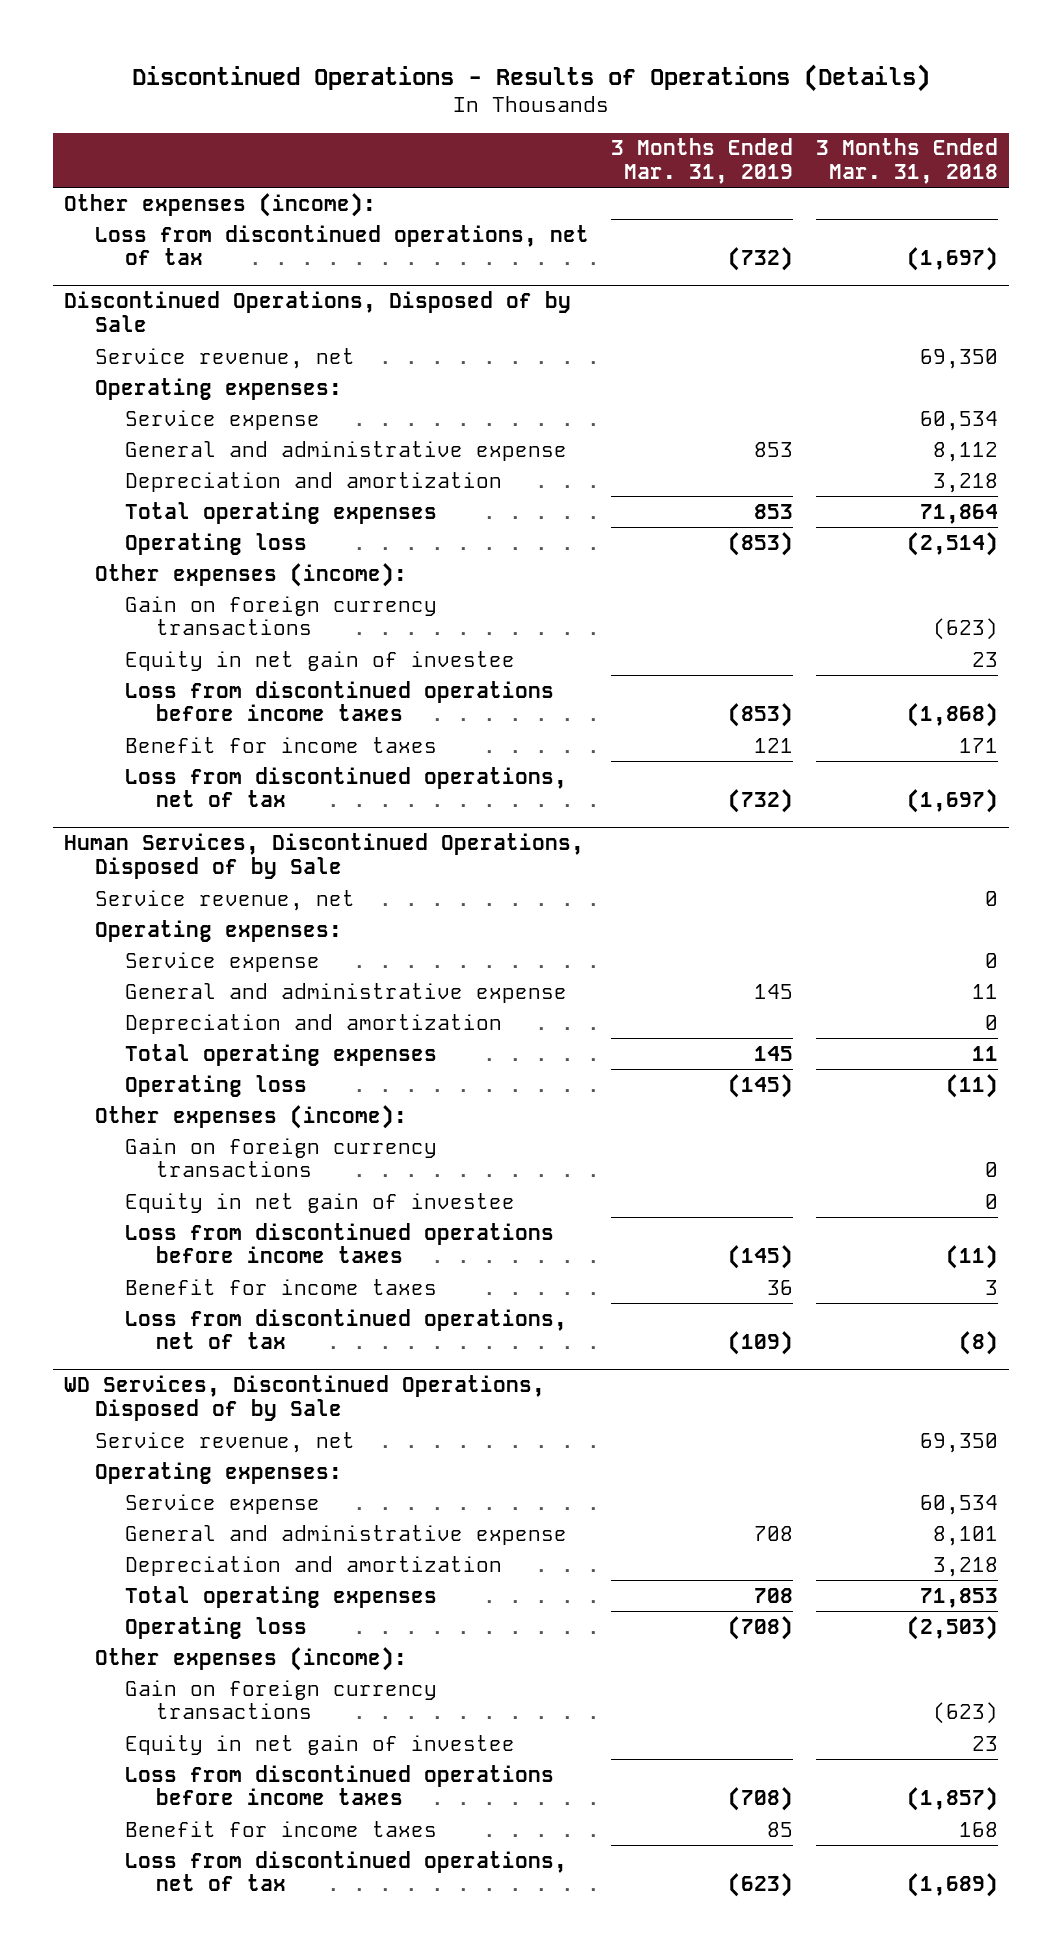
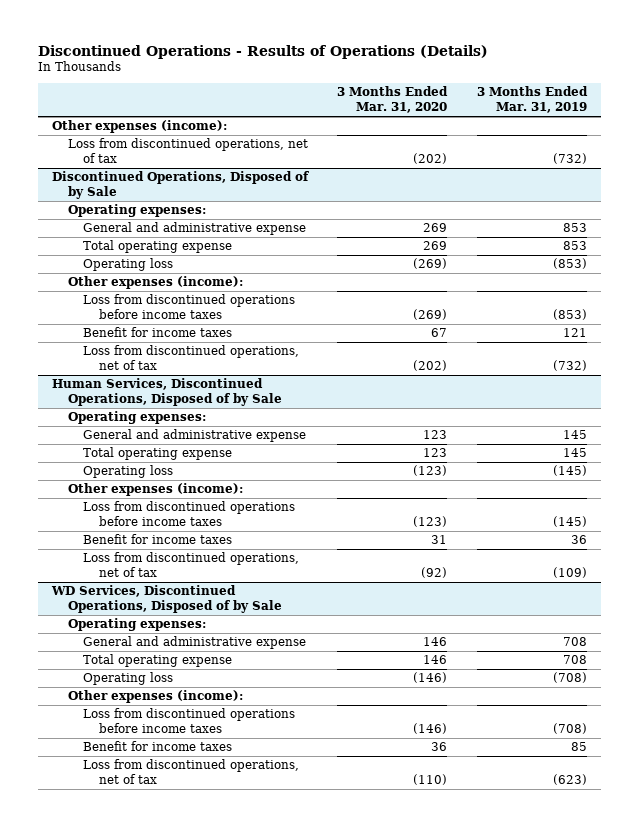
- | 3 Months Ended Mar. 31, 2019 | 3 Months Ended Mar. 31, 2018
+ | 3 Months Ended Mar. 31, 2020 | 3 Months Ended Mar. 31, 2019
@ Discontinued Operations, Disposed of by Sale
- Service revenue, net | | 69,350
- Service expense | | 60,534
- Depreciation and amortization | | 3,218
- Total operating expenses | 853 | 71,864
+ Total operating expense | 269 | 853
- Gain on foreign currency transactions | | (623)
- Equity in net gain of investee | | 23
@ Human Services, Discontinued Operations, Disposed of by Sale
- Service revenue, net | | 0
- Service expense | | 0
- Depreciation and amortization | | 0
- Total operating expenses | 145 | 11
+ Total operating expense | 123 | 145
- Gain on foreign currency transactions | | 0
- Equity in net gain of investee | | 0
@ WD Services, Discontinued Operations, Disposed of by Sale
- Service revenue, net | | 69,350
- Service expense | | 60,534
- Depreciation and amortization | | 3,218
- Total operating expenses | 708 | 71,853
+ Total operating expense | 146 | 708
- Gain on foreign currency transactions | | (623)
- Equity in net gain of investee | | 23

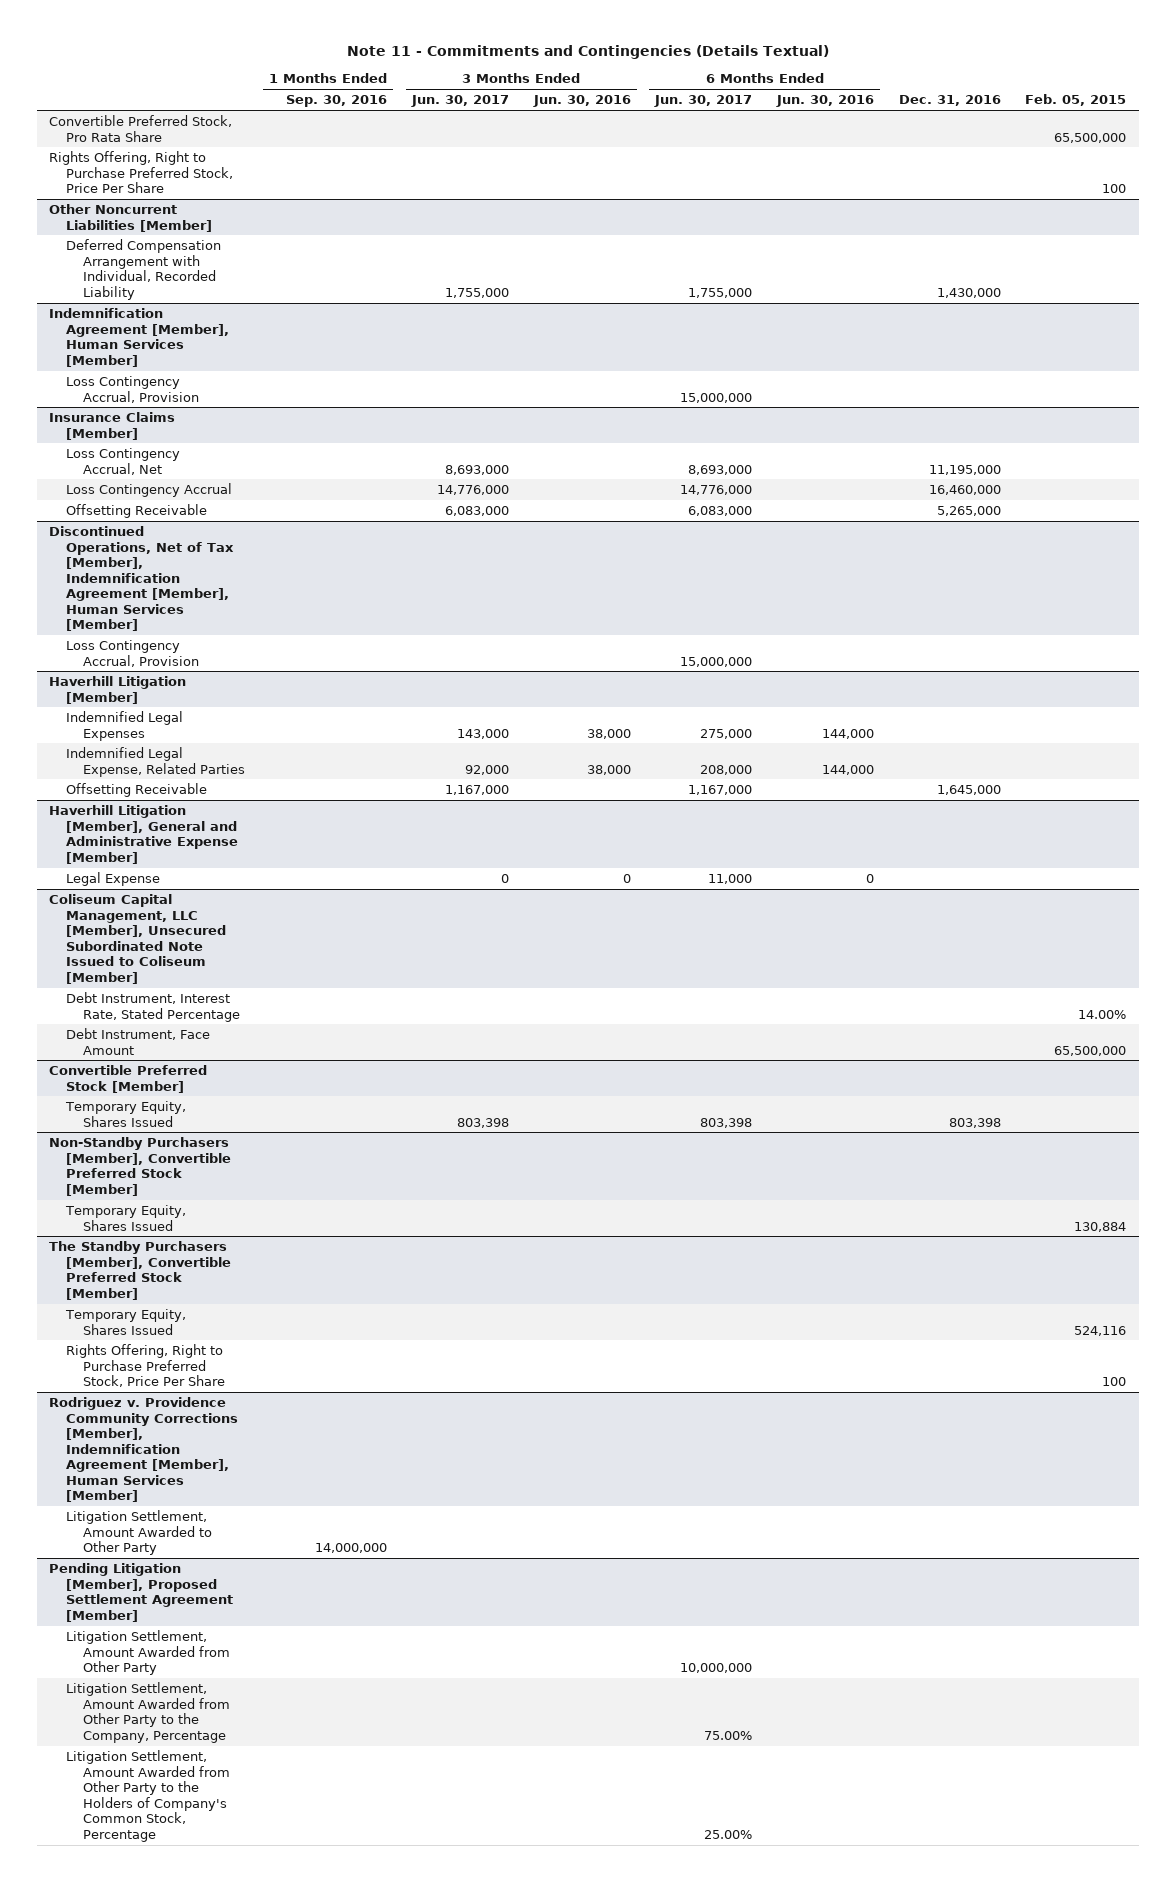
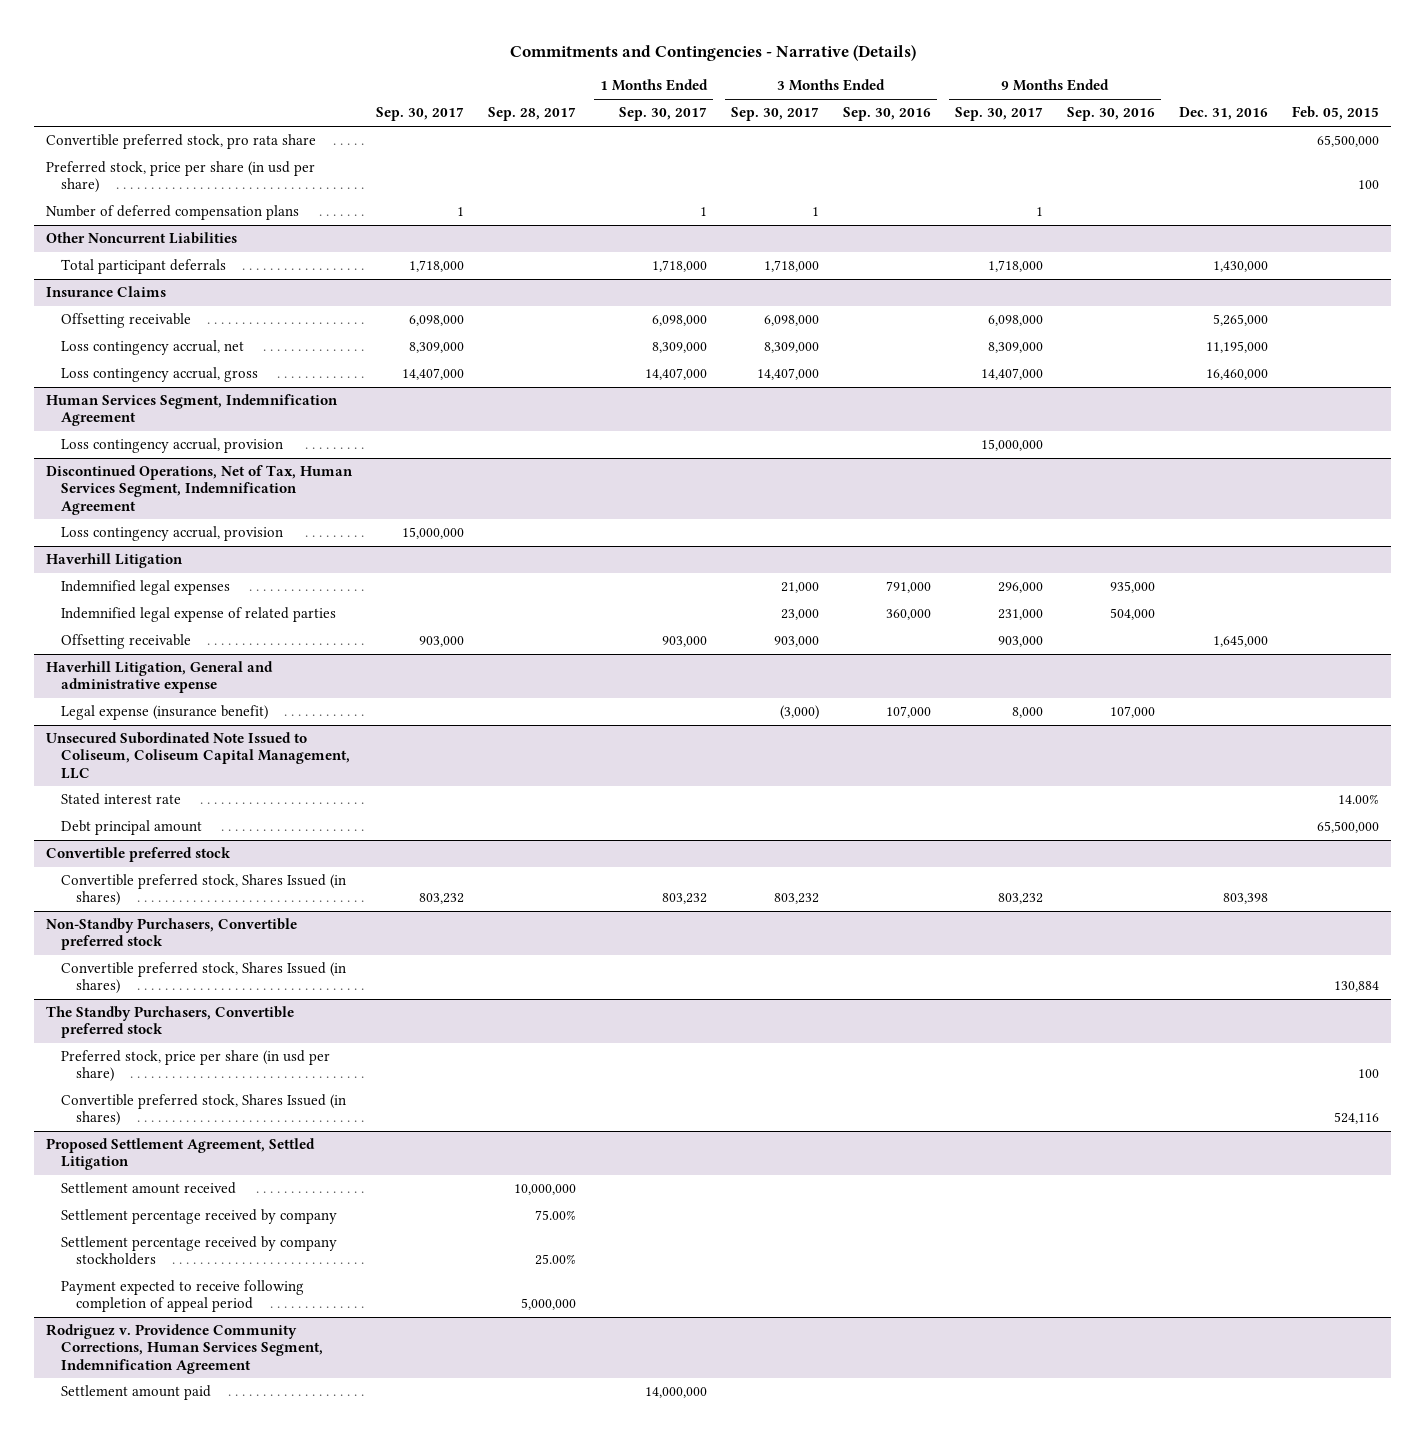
- Note 11 - Commitments and Contingencies (Details Textual)
+ Commitments and Contingencies - Narrative (Details)
- | 1 Months Ended Sep. 30, 2016 | 3 Months Ended Jun. 30, 2017 | 3 Months Ended Jun. 30, 2016 | 6 Months Ended Jun. 30, 2017 | 6 Months Ended Jun. 30, 2016 | Dec. 31, 2016 | Feb. 05, 2015
+ | Sep. 30, 2017 | Sep. 28, 2017 | 1 Months Ended Sep. 30, 2017 | 3 Months Ended Sep. 30, 2017 | 3 Months Ended Sep. 30, 2016 | 9 Months Ended Sep. 30, 2017 | 9 Months Ended Sep. 30, 2016 | Dec. 31, 2016 | Feb. 05, 2015
- Convertible Preferred Stock, Pro Rata Share | | | | | | | 65,500,000
- Rights Offering, Right to Purchase Preferred Stock, Price Per Share | | | | | | | 100
- Other Noncurrent Liabilities [Member]
- Deferred Compensation Arrangement with Individual, Recorded Liability | | 1,755,000 | | 1,755,000 | | 1,430,000 |
- Indemnification Agreement [Member], Human Services [Member]
- Loss Contingency Accrual, Provision | | | | 15,000,000 | | |
- Insurance Claims [Member]
- Loss Contingency Accrual, Net | | 8,693,000 | | 8,693,000 | | 11,195,000 |
- Loss Contingency Accrual | | 14,776,000 | | 14,776,000 | | 16,460,000 |
- Offsetting Receivable | | 6,083,000 | | 6,083,000 | | 5,265,000 |
- Discontinued Operations, Net of Tax [Member], Indemnification Agreement [Member], Human Services [Member]
- Loss Contingency Accrual, Provision | | | | 15,000,000 | | |
- Haverhill Litigation [Member]
- Indemnified Legal Expenses | | 143,000 | 38,000 | 275,000 | 144,000 | |
- Indemnified Legal Expense, Related Parties | | 92,000 | 38,000 | 208,000 | 144,000 | |
- Offsetting Receivable | | 1,167,000 | | 1,167,000 | | 1,645,000 |
- Haverhill Litigation [Member], General and Administrative Expense [Member]
- Legal Expense | | 0 | 0 | 11,000 | 0 | |
- Coliseum Capital Management, LLC [Member], Unsecured Subordinated Note Issued to Coliseum [Member]
- Debt Instrument, Interest Rate, Stated Percentage | | | | | | | 14.00%
- Debt Instrument, Face Amount | | | | | | | 65,500,000
- Convertible Preferred Stock [Member]
- Temporary Equity, Shares Issued | | 803,398 | | 803,398 | | 803,398 |
- Non-Standby Purchasers [Member], Convertible Preferred Stock [Member]
- Temporary Equity, Shares Issued | | | | | | | 130,884
- The Standby Purchasers [Member], Convertible Preferred Stock [Member]
- Temporary Equity, Shares Issued | | | | | | | 524,116
- Rights Offering, Right to Purchase Preferred Stock, Price Per Share | | | | | | | 100
- Rodriguez v. Providence Community Corrections [Member], Indemnification Agreement [Member], Human Services [Member]
- Litigation Settlement, Amount Awarded to Other Party | 14,000,000 | | | | | |
- Pending Litigation [Member], Proposed Settlement Agreement [Member]
- Litigation Settlement, Amount Awarded from Other Party | | | | 10,000,000 | | |
- Litigation Settlement, Amount Awarded from Other Party to the Company, Percentage | | | | 75.00% | | |
- Litigation Settlement, Amount Awarded from Other Party to the Holders of Company's Common Stock, Percentage | | | | 25.00% | | |
+ Convertible preferred stock, pro rata share | | | | | | | | | 65,500,000
+ Preferred stock, price per share (in usd per share) | | | | | | | | | 100
+ Number of deferred compensation plans | 1 | | 1 | 1 | | 1 | | |
+ Other Noncurrent Liabilities
+ Total participant deferrals | 1,718,000 | | 1,718,000 | 1,718,000 | | 1,718,000 | | 1,430,000 |
+ Insurance Claims
+ Offsetting receivable | 6,098,000 | | 6,098,000 | 6,098,000 | | 6,098,000 | | 5,265,000 |
+ Loss contingency accrual, net | 8,309,000 | | 8,309,000 | 8,309,000 | | 8,309,000 | | 11,195,000 |
+ Loss contingency accrual, gross | 14,407,000 | | 14,407,000 | 14,407,000 | | 14,407,000 | | 16,460,000 |
+ Human Services Segment, Indemnification Agreement
+ Loss contingency accrual, provision | | | | | | 15,000,000 | | |
+ Discontinued Operations, Net of Tax, Human Services Segment, Indemnification Agreement
+ Loss contingency accrual, provision | 15,000,000 | | | | | | | |
+ Haverhill Litigation
+ Indemnified legal expenses | | | | 21,000 | 791,000 | 296,000 | 935,000 | |
+ Indemnified legal expense of related parties | | | | 23,000 | 360,000 | 231,000 | 504,000 | |
+ Offsetting receivable | 903,000 | | 903,000 | 903,000 | | 903,000 | | 1,645,000 |
+ Haverhill Litigation, General and administrative expense
+ Legal expense (insurance benefit) | | | | (3,000) | 107,000 | 8,000 | 107,000 | |
+ Unsecured Subordinated Note Issued to Coliseum, Coliseum Capital Management, LLC
+ Stated interest rate | | | | | | | | | 14.00%
+ Debt principal amount | | | | | | | | | 65,500,000
+ Convertible preferred stock
+ Convertible preferred stock, Shares Issued (in shares) | 803,232 | | 803,232 | 803,232 | | 803,232 | | 803,398 |
+ Non-Standby Purchasers, Convertible preferred stock
+ Convertible preferred stock, Shares Issued (in shares) | | | | | | | | | 130,884
+ The Standby Purchasers, Convertible preferred stock
+ Preferred stock, price per share (in usd per share) | | | | | | | | | 100
+ Convertible preferred stock, Shares Issued (in shares) | | | | | | | | | 524,116
+ Proposed Settlement Agreement, Settled Litigation
+ Settlement amount received | | 10,000,000 | | | | | | |
+ Settlement percentage received by company | | 75.00% | | | | | | |
+ Settlement percentage received by company stockholders | | 25.00% | | | | | | |
+ Payment expected to receive following completion of appeal period | | 5,000,000 | | | | | | |
+ Rodriguez v. Providence Community Corrections, Human Services Segment, Indemnification Agreement
+ Settlement amount paid | | | 14,000,000 | | | | | |

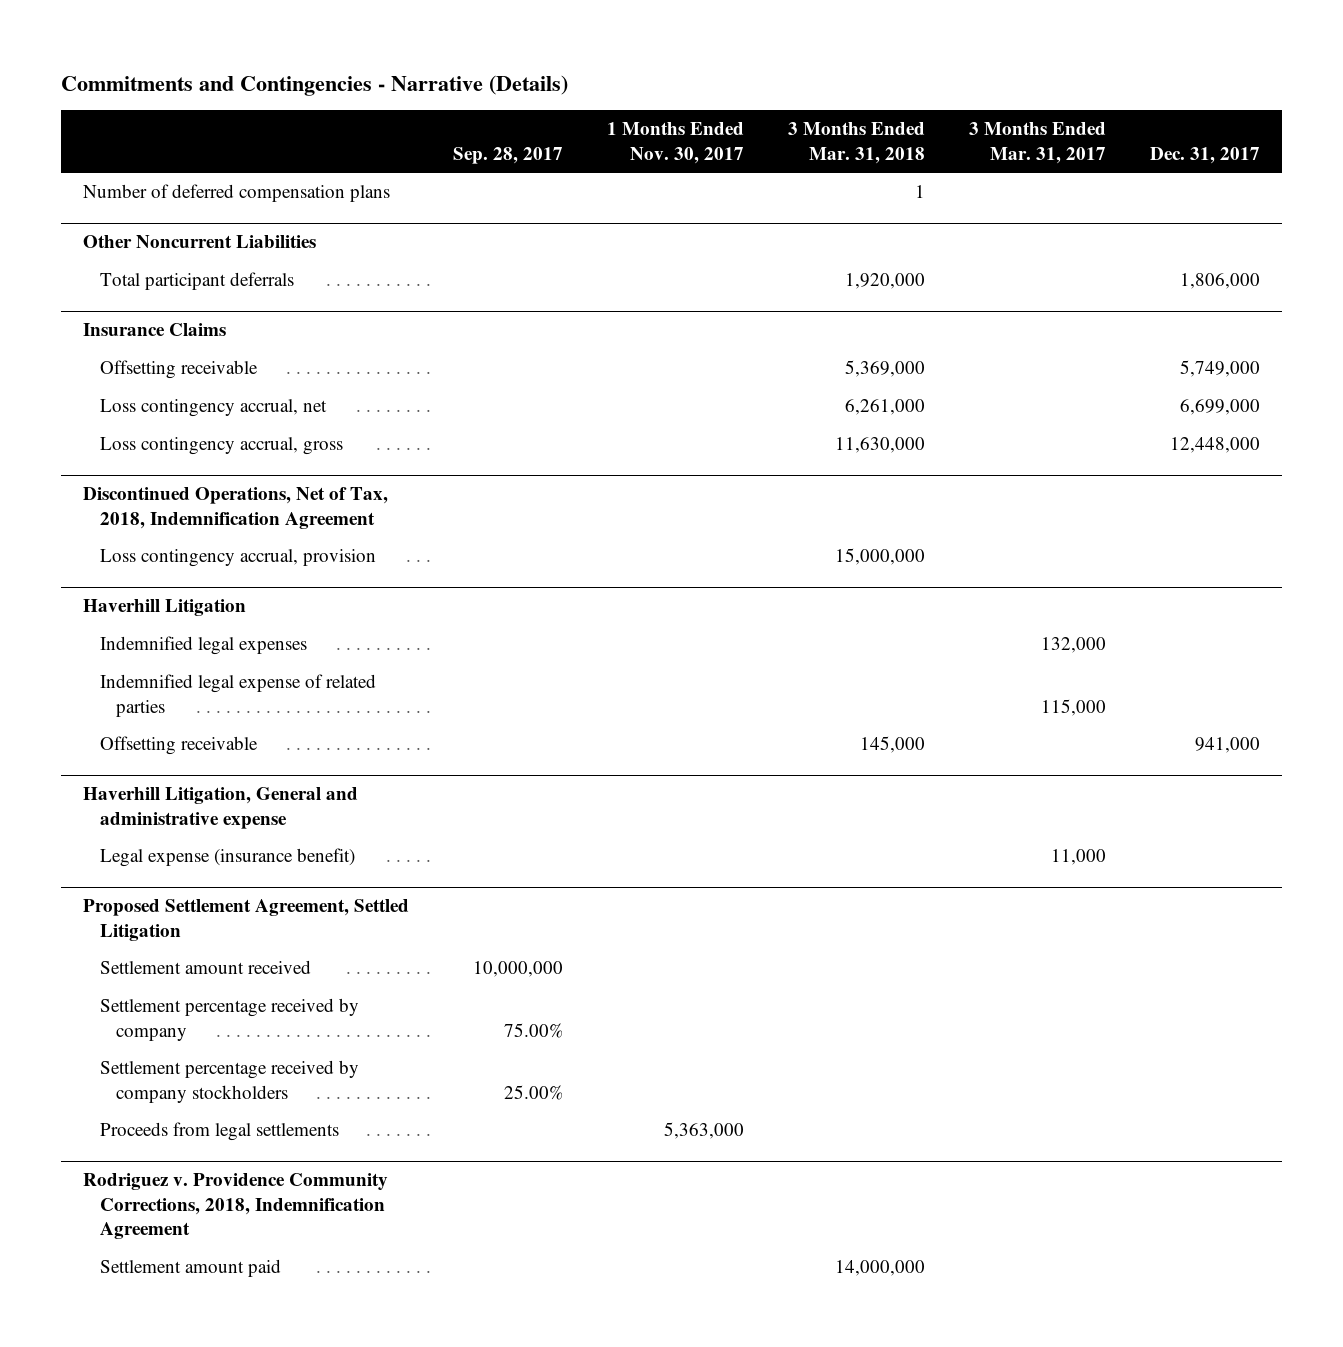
- | Sep. 30, 2017 | Sep. 28, 2017 | 1 Months Ended Sep. 30, 2017 | 3 Months Ended Sep. 30, 2017 | 3 Months Ended Sep. 30, 2016 | 9 Months Ended Sep. 30, 2017 | 9 Months Ended Sep. 30, 2016 | Dec. 31, 2016 | Feb. 05, 2015
+ | Sep. 28, 2017 | 1 Months Ended Nov. 30, 2017 | 3 Months Ended Mar. 31, 2018 | 3 Months Ended Mar. 31, 2017 | Dec. 31, 2017
- Convertible preferred stock, pro rata share | | | | | | | | | 65,500,000
- Preferred stock, price per share (in usd per share) | | | | | | | | | 100
- Human Services Segment, Indemnification Agreement
- Loss contingency accrual, provision | | | | | | 15,000,000 | | |
- Discontinued Operations, Net of Tax, Human Services Segment, Indemnification Agreement
+ Discontinued Operations, Net of Tax, 2018, Indemnification Agreement
- Unsecured Subordinated Note Issued to Coliseum, Coliseum Capital Management, LLC
- Stated interest rate | | | | | | | | | 14.00%
- Debt principal amount | | | | | | | | | 65,500,000
- Convertible preferred stock
- Convertible preferred stock, Shares Issued (in shares) | 803,232 | | 803,232 | 803,232 | | 803,232 | | 803,398 |
- Non-Standby Purchasers, Convertible preferred stock
- Convertible preferred stock, Shares Issued (in shares) | | | | | | | | | 130,884
- The Standby Purchasers, Convertible preferred stock
- Preferred stock, price per share (in usd per share) | | | | | | | | | 100
- Convertible preferred stock, Shares Issued (in shares) | | | | | | | | | 524,116
@ Proposed Settlement Agreement, Settled Litigation
- Payment expected to receive following completion of appeal period | | 5,000,000 | | | | | | |
- Rodriguez v. Providence Community Corrections, Human Services Segment, Indemnification Agreement
@ Proposed Settlement Agreement, Settled Litigation
+ Proceeds from legal settlements | | 5,363,000 | | |
+ Rodriguez v. Providence Community Corrections, 2018, Indemnification Agreement

